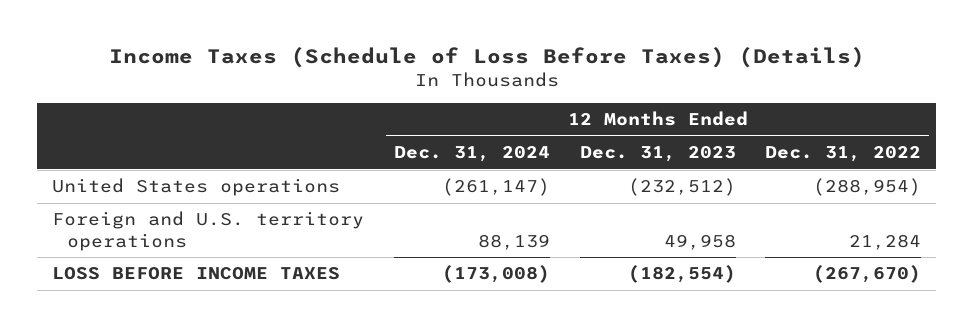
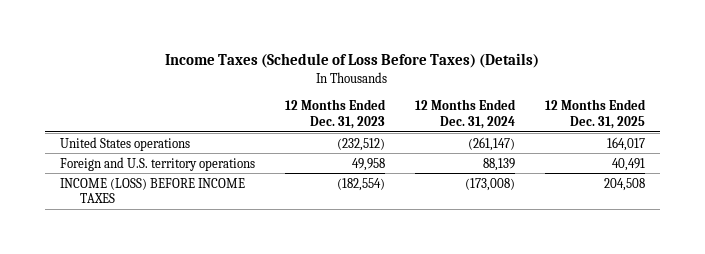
- | 12 Months Ended Dec. 31, 2024 | 12 Months Ended Dec. 31, 2023 | 12 Months Ended Dec. 31, 2022
+ | 12 Months Ended Dec. 31, 2023 | 12 Months Ended Dec. 31, 2024 | 12 Months Ended Dec. 31, 2025
- LOSS BEFORE INCOME TAXES | (173,008) | (182,554) | (267,670)
+ INCOME (LOSS) BEFORE INCOME TAXES | (182,554) | (173,008) | 204,508

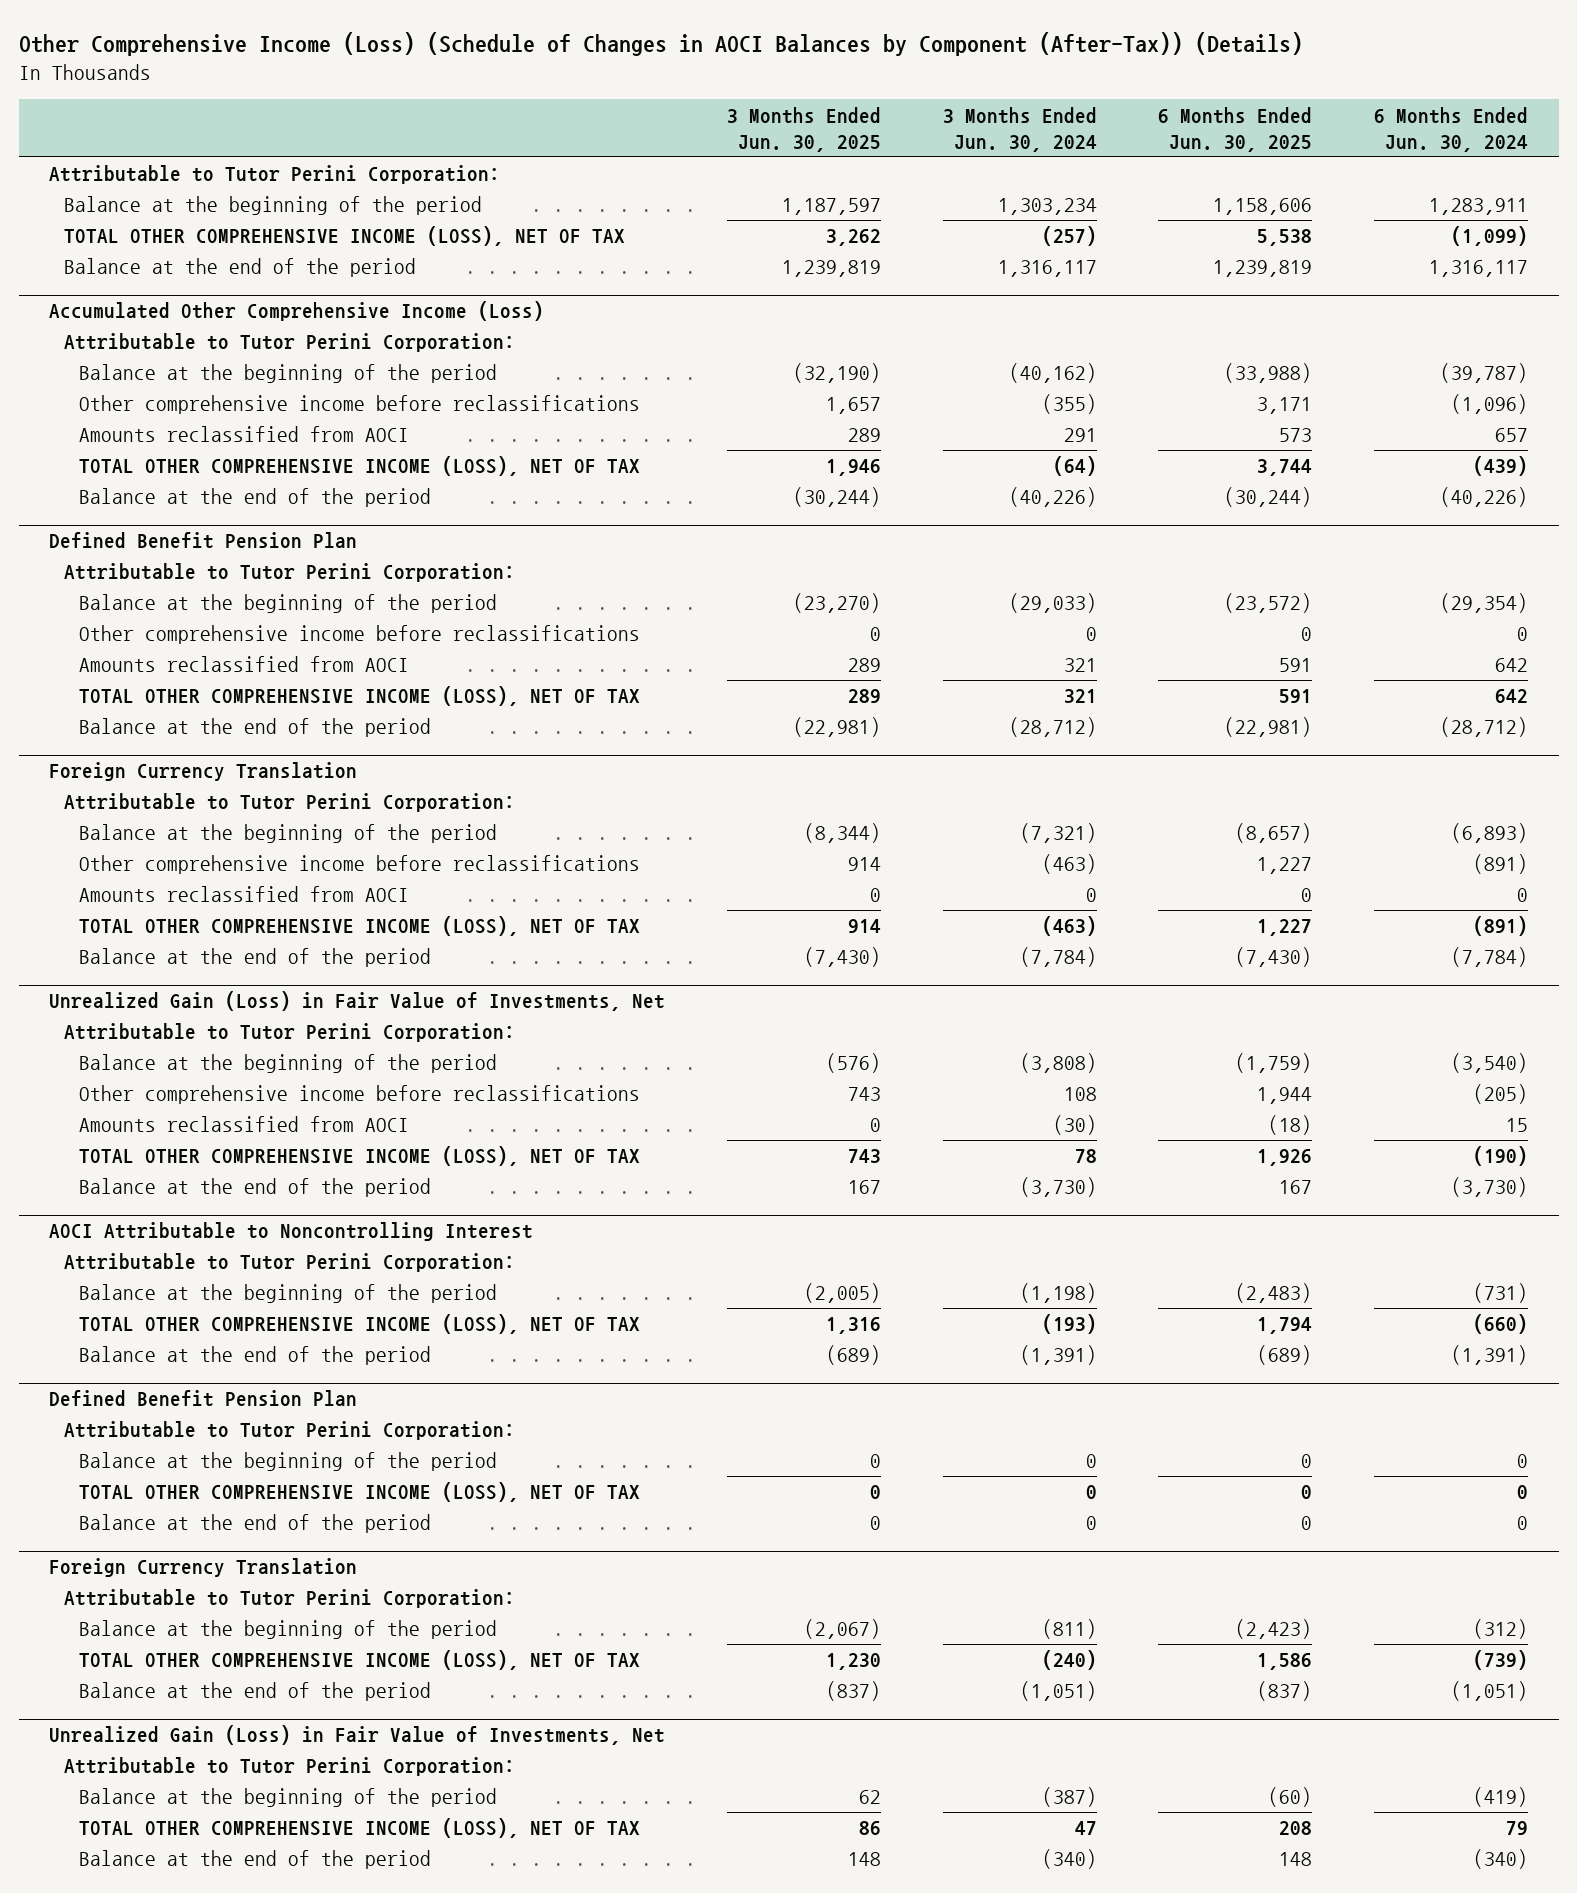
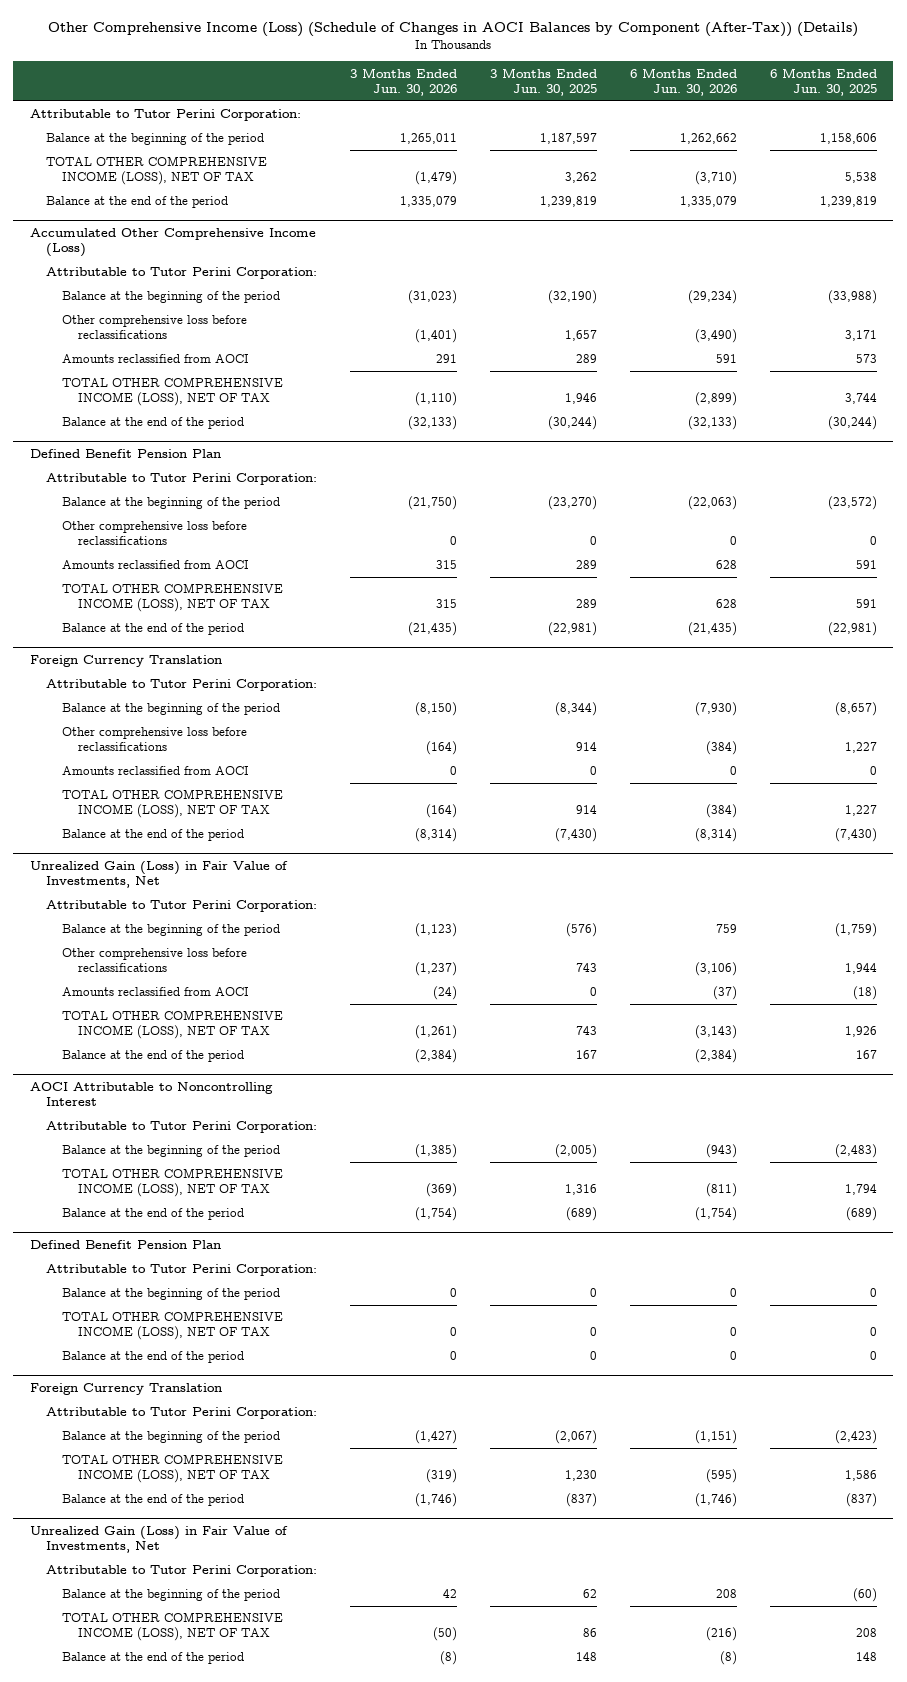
- | 3 Months Ended Jun. 30, 2025 | 3 Months Ended Jun. 30, 2024 | 6 Months Ended Jun. 30, 2025 | 6 Months Ended Jun. 30, 2024
+ | 3 Months Ended Jun. 30, 2026 | 3 Months Ended Jun. 30, 2025 | 6 Months Ended Jun. 30, 2026 | 6 Months Ended Jun. 30, 2025
@ Accumulated Other Comprehensive Income (Loss)
- Other comprehensive income before reclassifications | 1,657 | (355) | 3,171 | (1,096)
+ Other comprehensive loss before reclassifications | (1,401) | 1,657 | (3,490) | 3,171
@ Defined Benefit Pension Plan
- Other comprehensive income before reclassifications | 0 | 0 | 0 | 0
+ Other comprehensive loss before reclassifications | 0 | 0 | 0 | 0
@ Foreign Currency Translation
- Other comprehensive income before reclassifications | 914 | (463) | 1,227 | (891)
+ Other comprehensive loss before reclassifications | (164) | 914 | (384) | 1,227
@ Unrealized Gain (Loss) in Fair Value of Investments, Net
- Other comprehensive income before reclassifications | 743 | 108 | 1,944 | (205)
+ Other comprehensive loss before reclassifications | (1,237) | 743 | (3,106) | 1,944

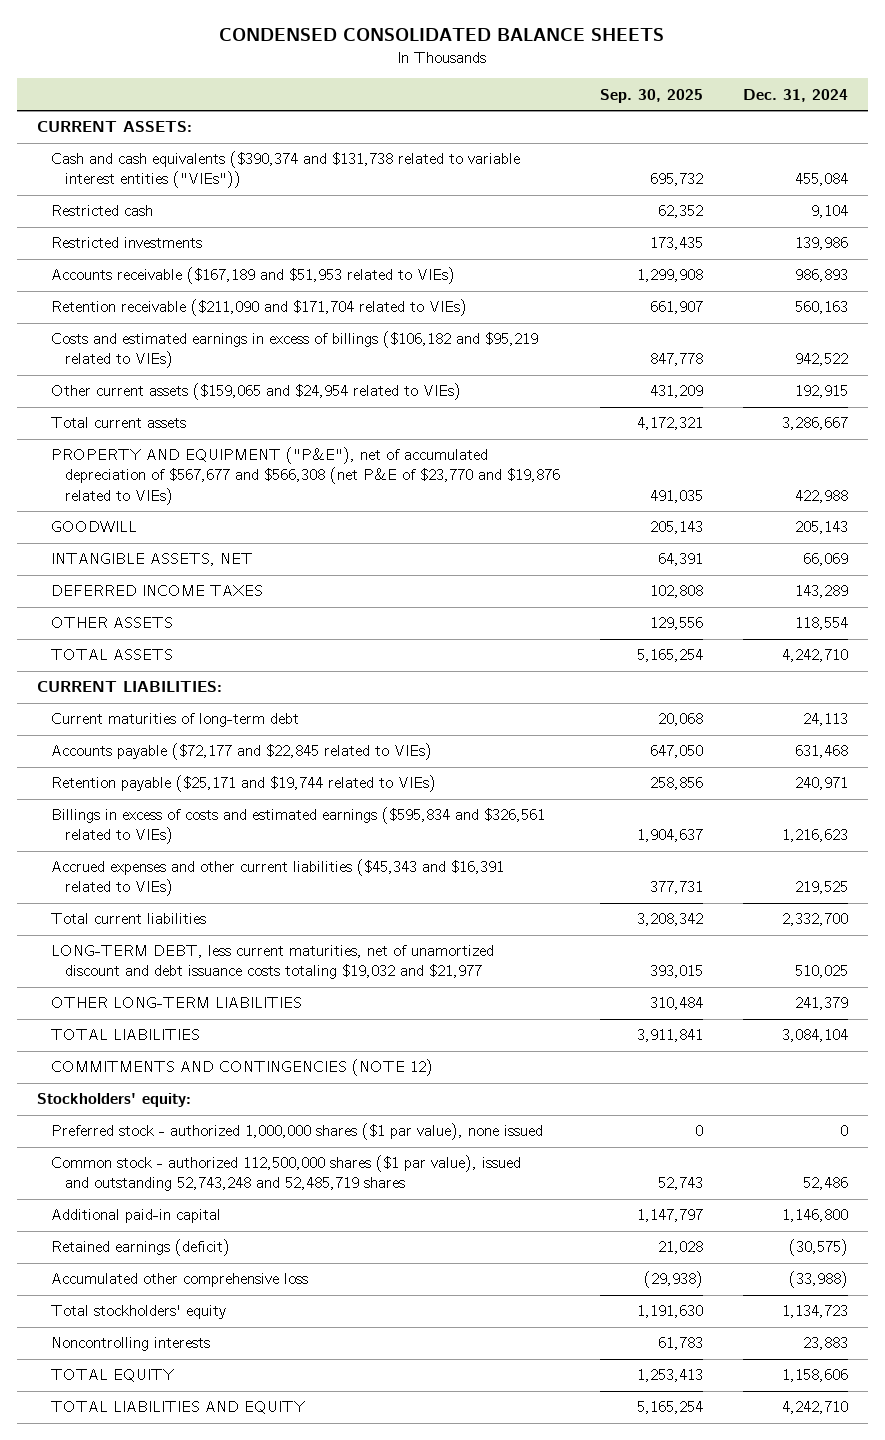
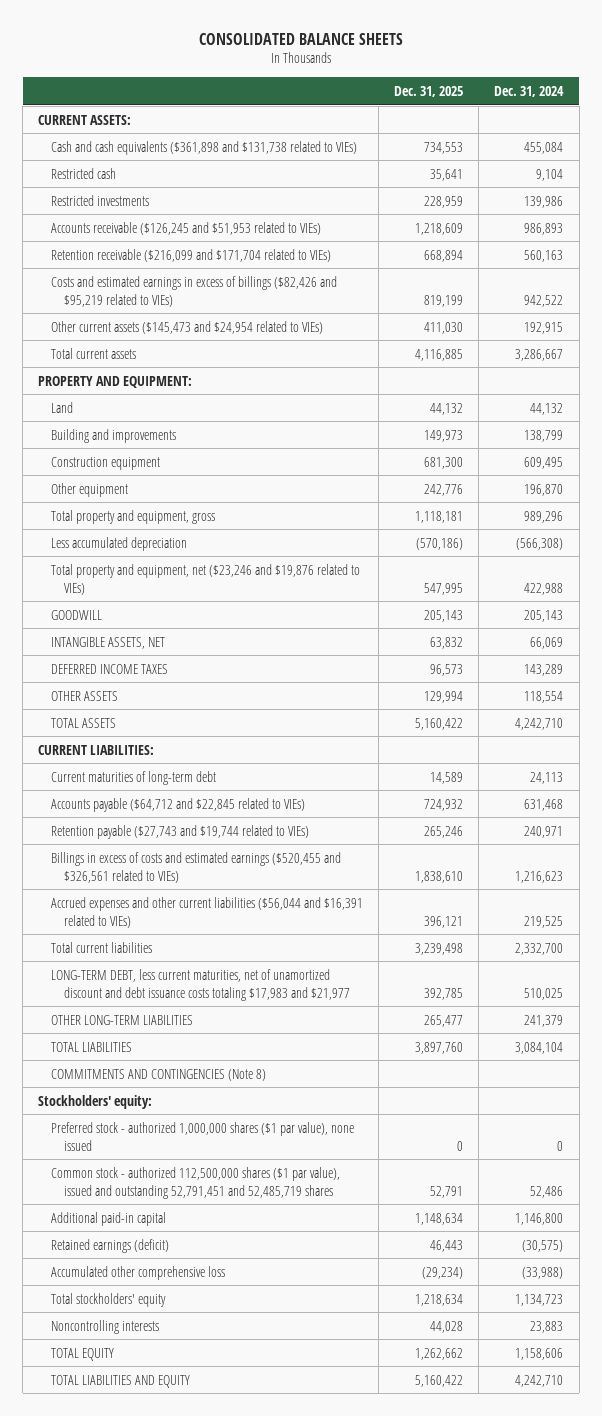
- CONDENSED CONSOLIDATED BALANCE SHEETS
+ CONSOLIDATED BALANCE SHEETS
- | Sep. 30, 2025 | Dec. 31, 2024
+ | Dec. 31, 2025 | Dec. 31, 2024
- Cash and cash equivalents ($390,374 and $131,738 related to variable interest entities ("VIEs")) | 695,732 | 455,084
+ Cash and cash equivalents ($361,898 and $131,738 related to VIEs) | 734,553 | 455,084
- Accounts receivable ($167,189 and $51,953 related to VIEs) | 1,299,908 | 986,893
- Retention receivable ($211,090 and $171,704 related to VIEs) | 661,907 | 560,163
- Costs and estimated earnings in excess of billings ($106,182 and $95,219 related to VIEs) | 847,778 | 942,522
- Other current assets ($159,065 and $24,954 related to VIEs) | 431,209 | 192,915
+ Accounts receivable ($126,245 and $51,953 related to VIEs) | 1,218,609 | 986,893
+ Retention receivable ($216,099 and $171,704 related to VIEs) | 668,894 | 560,163
+ Costs and estimated earnings in excess of billings ($82,426 and $95,219 related to VIEs) | 819,199 | 942,522
+ Other current assets ($145,473 and $24,954 related to VIEs) | 411,030 | 192,915
- PROPERTY AND EQUIPMENT ("P&E"), net of accumulated depreciation of $567,677 and $566,308 (net P&E of $23,770 and $19,876 related to VIEs) | 491,035 | 422,988
+ PROPERTY AND EQUIPMENT:
+ Land | 44,132 | 44,132
+ Building and improvements | 149,973 | 138,799
+ Construction equipment | 681,300 | 609,495
+ Other equipment | 242,776 | 196,870
+ Total property and equipment, gross | 1,118,181 | 989,296
+ Less accumulated depreciation | (570,186) | (566,308)
+ Total property and equipment, net ($23,246 and $19,876 related to VIEs) | 547,995 | 422,988
- Accounts payable ($72,177 and $22,845 related to VIEs) | 647,050 | 631,468
- Retention payable ($25,171 and $19,744 related to VIEs) | 258,856 | 240,971
- Billings in excess of costs and estimated earnings ($595,834 and $326,561 related to VIEs) | 1,904,637 | 1,216,623
- Accrued expenses and other current liabilities ($45,343 and $16,391 related to VIEs) | 377,731 | 219,525
+ Accounts payable ($64,712 and $22,845 related to VIEs) | 724,932 | 631,468
+ Retention payable ($27,743 and $19,744 related to VIEs) | 265,246 | 240,971
+ Billings in excess of costs and estimated earnings ($520,455 and $326,561 related to VIEs) | 1,838,610 | 1,216,623
+ Accrued expenses and other current liabilities ($56,044 and $16,391 related to VIEs) | 396,121 | 219,525
- LONG-TERM DEBT, less current maturities, net of unamortized discount and debt issuance costs totaling $19,032 and $21,977 | 393,015 | 510,025
+ LONG-TERM DEBT, less current maturities, net of unamortized discount and debt issuance costs totaling $17,983 and $21,977 | 392,785 | 510,025
- COMMITMENTS AND CONTINGENCIES (NOTE 12)
+ COMMITMENTS AND CONTINGENCIES (Note 8)
- Common stock - authorized 112,500,000 shares ($1 par value), issued and outstanding 52,743,248 and 52,485,719 shares | 52,743 | 52,486
+ Common stock - authorized 112,500,000 shares ($1 par value), issued and outstanding 52,791,451 and 52,485,719 shares | 52,791 | 52,486

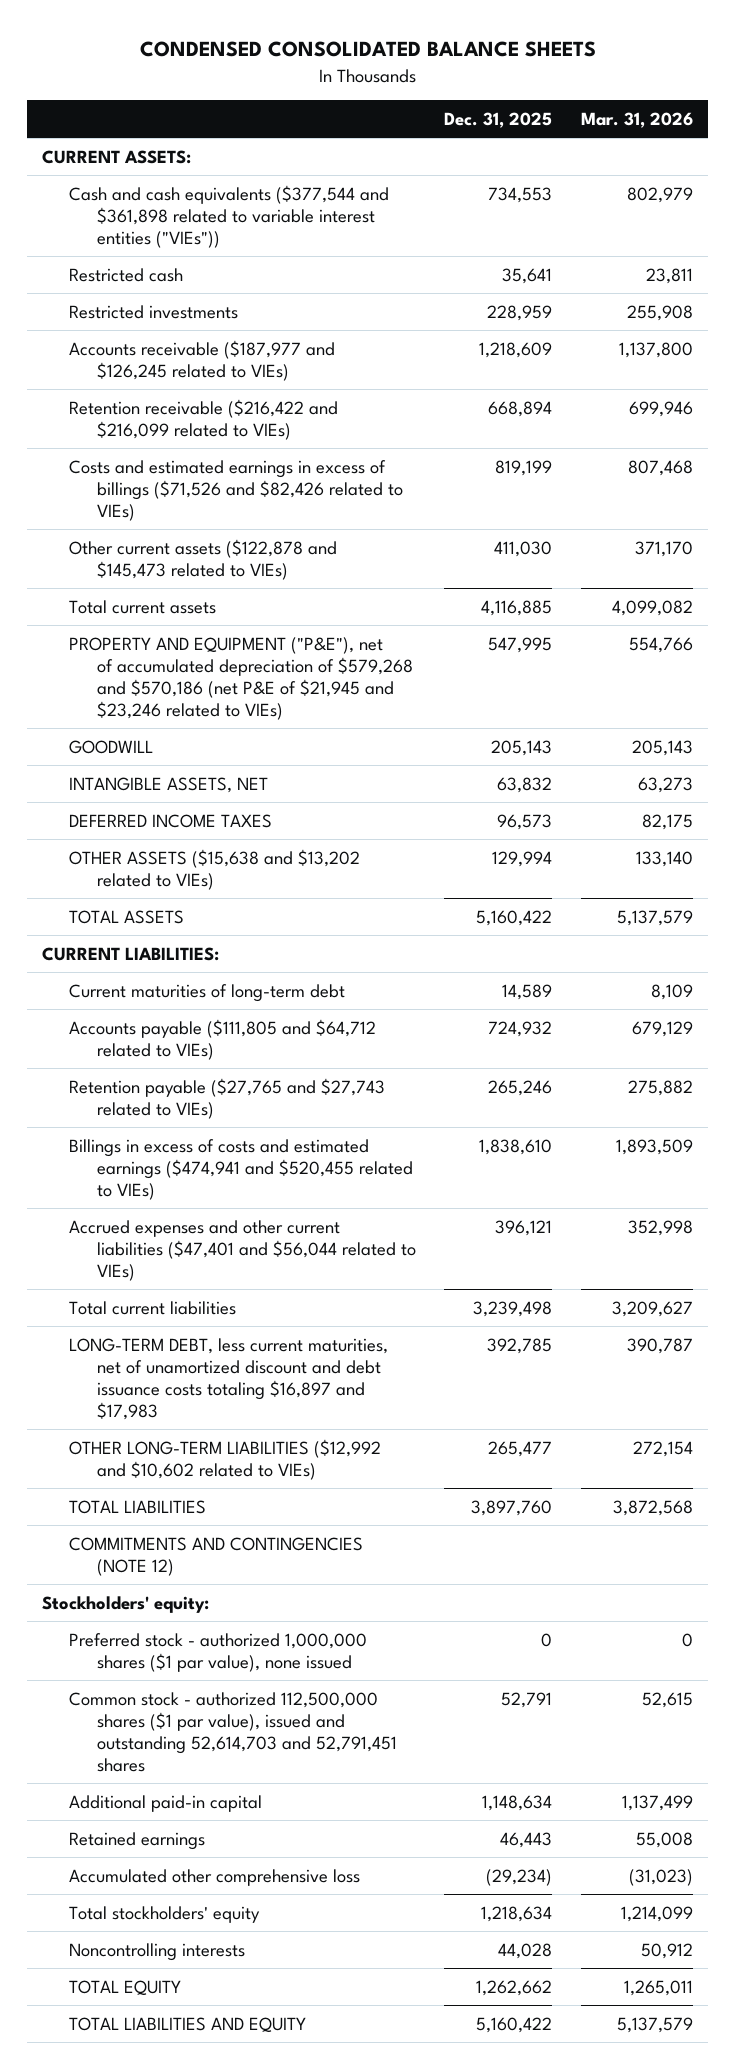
- CONSOLIDATED BALANCE SHEETS
+ CONDENSED CONSOLIDATED BALANCE SHEETS
- | Dec. 31, 2025 | Dec. 31, 2024
+ | Dec. 31, 2025 | Mar. 31, 2026
- Cash and cash equivalents ($361,898 and $131,738 related to VIEs) | 734,553 | 455,084
+ Cash and cash equivalents ($377,544 and $361,898 related to variable interest entities ("VIEs")) | 734,553 | 802,979
- Accounts receivable ($126,245 and $51,953 related to VIEs) | 1,218,609 | 986,893
- Retention receivable ($216,099 and $171,704 related to VIEs) | 668,894 | 560,163
- Costs and estimated earnings in excess of billings ($82,426 and $95,219 related to VIEs) | 819,199 | 942,522
- Other current assets ($145,473 and $24,954 related to VIEs) | 411,030 | 192,915
+ Accounts receivable ($187,977 and $126,245 related to VIEs) | 1,218,609 | 1,137,800
+ Retention receivable ($216,422 and $216,099 related to VIEs) | 668,894 | 699,946
+ Costs and estimated earnings in excess of billings ($71,526 and $82,426 related to VIEs) | 819,199 | 807,468
+ Other current assets ($122,878 and $145,473 related to VIEs) | 411,030 | 371,170
- PROPERTY AND EQUIPMENT:
- Land | 44,132 | 44,132
- Building and improvements | 149,973 | 138,799
- Construction equipment | 681,300 | 609,495
- Other equipment | 242,776 | 196,870
- Total property and equipment, gross | 1,118,181 | 989,296
- Less accumulated depreciation | (570,186) | (566,308)
- Total property and equipment, net ($23,246 and $19,876 related to VIEs) | 547,995 | 422,988
+ PROPERTY AND EQUIPMENT ("P&E"), net of accumulated depreciation of $579,268 and $570,186 (net P&E of $21,945 and $23,246 related to VIEs) | 547,995 | 554,766
- OTHER ASSETS | 129,994 | 118,554
+ OTHER ASSETS ($15,638 and $13,202 related to VIEs) | 129,994 | 133,140
- Accounts payable ($64,712 and $22,845 related to VIEs) | 724,932 | 631,468
- Retention payable ($27,743 and $19,744 related to VIEs) | 265,246 | 240,971
- Billings in excess of costs and estimated earnings ($520,455 and $326,561 related to VIEs) | 1,838,610 | 1,216,623
- Accrued expenses and other current liabilities ($56,044 and $16,391 related to VIEs) | 396,121 | 219,525
+ Accounts payable ($111,805 and $64,712 related to VIEs) | 724,932 | 679,129
+ Retention payable ($27,765 and $27,743 related to VIEs) | 265,246 | 275,882
+ Billings in excess of costs and estimated earnings ($474,941 and $520,455 related to VIEs) | 1,838,610 | 1,893,509
+ Accrued expenses and other current liabilities ($47,401 and $56,044 related to VIEs) | 396,121 | 352,998
- LONG-TERM DEBT, less current maturities, net of unamortized discount and debt issuance costs totaling $17,983 and $21,977 | 392,785 | 510,025
- OTHER LONG-TERM LIABILITIES | 265,477 | 241,379
+ LONG-TERM DEBT, less current maturities, net of unamortized discount and debt issuance costs totaling $16,897 and $17,983 | 392,785 | 390,787
+ OTHER LONG-TERM LIABILITIES ($12,992 and $10,602 related to VIEs) | 265,477 | 272,154
- COMMITMENTS AND CONTINGENCIES (Note 8)
+ COMMITMENTS AND CONTINGENCIES (NOTE 12)
- Common stock - authorized 112,500,000 shares ($1 par value), issued and outstanding 52,791,451 and 52,485,719 shares | 52,791 | 52,486
+ Common stock - authorized 112,500,000 shares ($1 par value), issued and outstanding 52,614,703 and 52,791,451 shares | 52,791 | 52,615
- Retained earnings (deficit) | 46,443 | (30,575)
+ Retained earnings | 46,443 | 55,008

